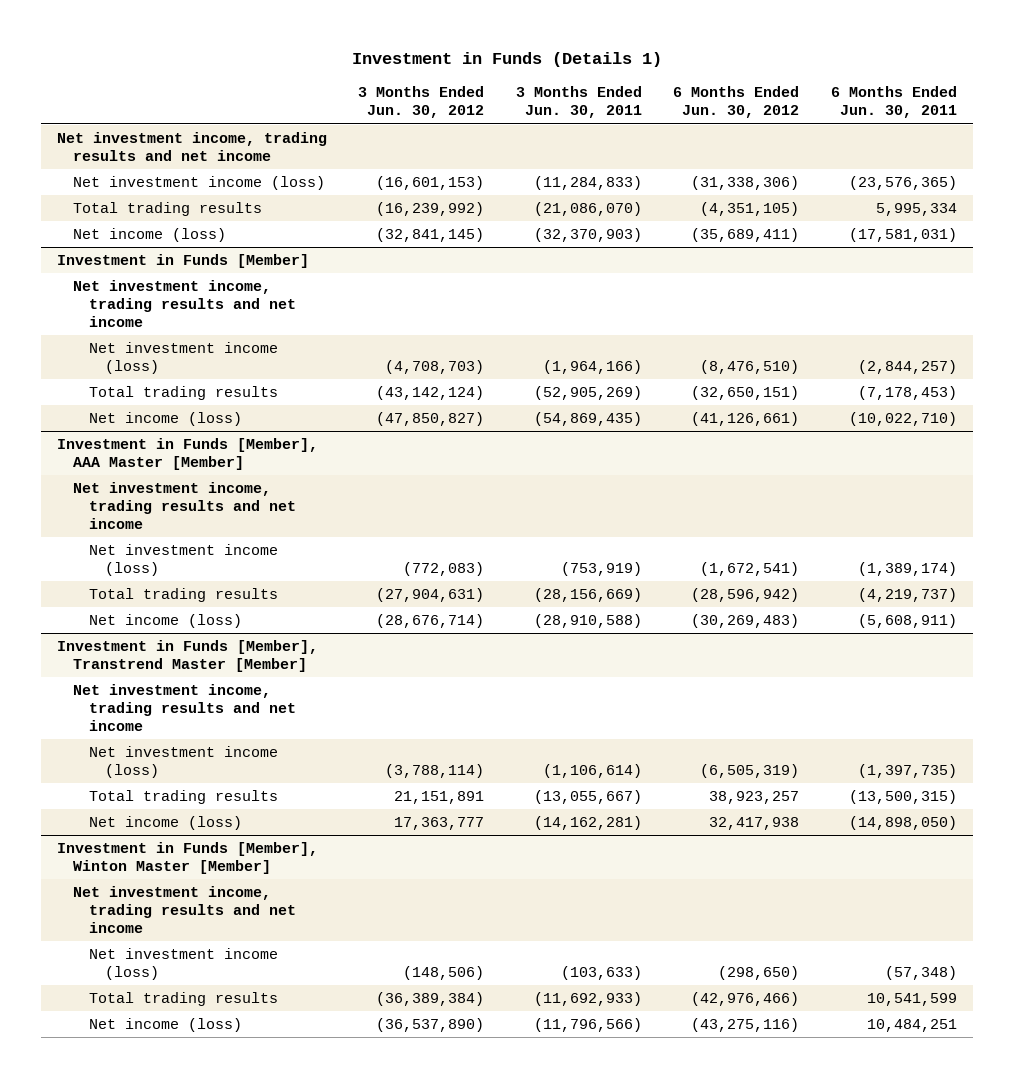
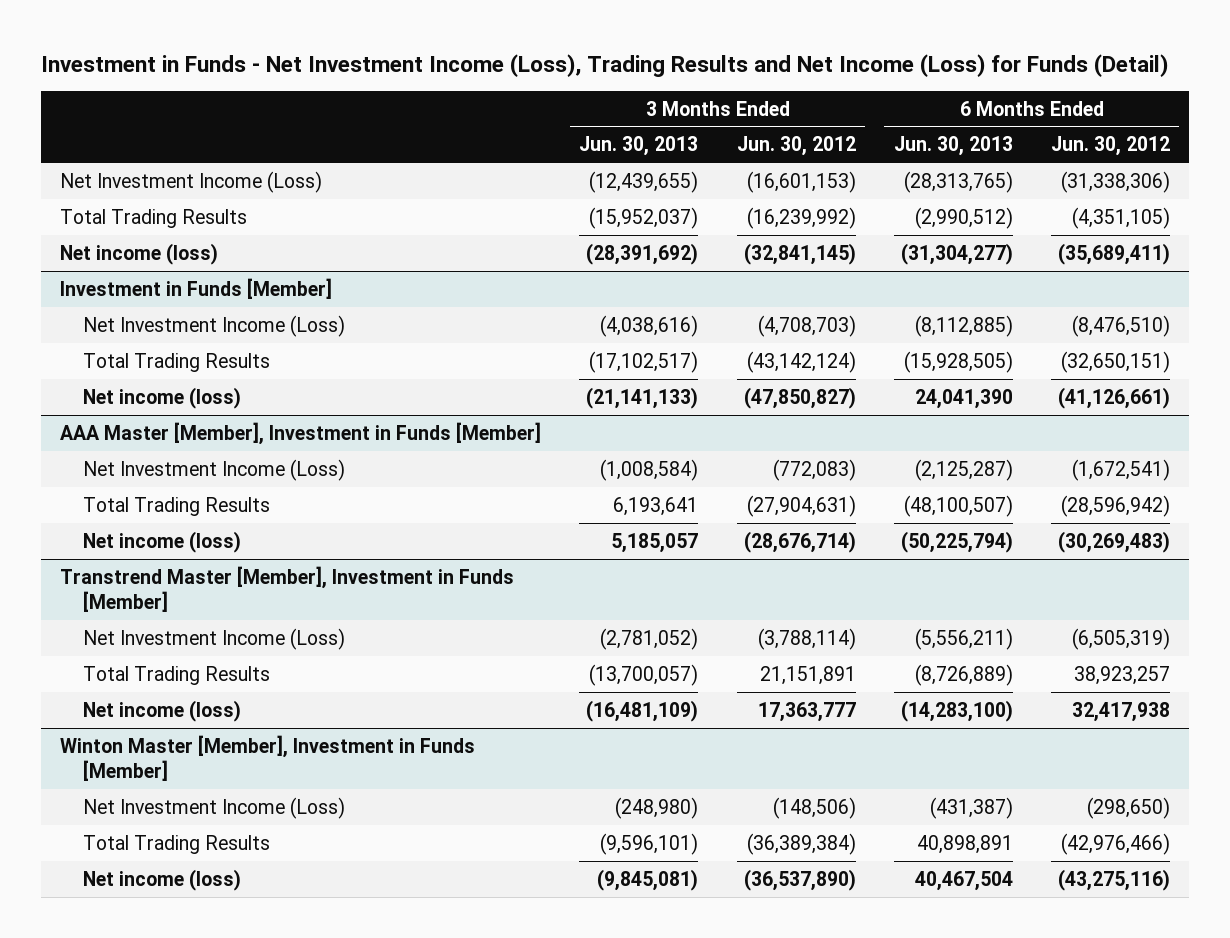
- Investment in Funds (Details 1)
+ Investment in Funds - Net Investment Income (Loss), Trading Results and Net Income (Loss) for Funds (Detail)
- | 3 Months Ended Jun. 30, 2012 | 3 Months Ended Jun. 30, 2011 | 6 Months Ended Jun. 30, 2012 | 6 Months Ended Jun. 30, 2011
+ | 3 Months Ended Jun. 30, 2013 | 3 Months Ended Jun. 30, 2012 | 6 Months Ended Jun. 30, 2013 | 6 Months Ended Jun. 30, 2012
- Net investment income, trading results and net income
- Net investment income (loss) | (16,601,153) | (11,284,833) | (31,338,306) | (23,576,365)
- Total trading results | (16,239,992) | (21,086,070) | (4,351,105) | 5,995,334
+ Net Investment Income (Loss) | (12,439,655) | (16,601,153) | (28,313,765) | (31,338,306)
+ Total Trading Results | (15,952,037) | (16,239,992) | (2,990,512) | (4,351,105)
@ Investment in Funds [Member]
- Net investment income, trading results and net income
- Net investment income (loss) | (4,708,703) | (1,964,166) | (8,476,510) | (2,844,257)
- Total trading results | (43,142,124) | (52,905,269) | (32,650,151) | (7,178,453)
+ Net Investment Income (Loss) | (4,038,616) | (4,708,703) | (8,112,885) | (8,476,510)
+ Total Trading Results | (17,102,517) | (43,142,124) | (15,928,505) | (32,650,151)
- Investment in Funds [Member], AAA Master [Member]
- Net investment income, trading results and net income
- Net investment income (loss) | (772,083) | (753,919) | (1,672,541) | (1,389,174)
- Total trading results | (27,904,631) | (28,156,669) | (28,596,942) | (4,219,737)
+ AAA Master [Member], Investment in Funds [Member]
+ Net Investment Income (Loss) | (1,008,584) | (772,083) | (2,125,287) | (1,672,541)
+ Total Trading Results | 6,193,641 | (27,904,631) | (48,100,507) | (28,596,942)
- Investment in Funds [Member], Transtrend Master [Member]
- Net investment income, trading results and net income
- Net investment income (loss) | (3,788,114) | (1,106,614) | (6,505,319) | (1,397,735)
- Total trading results | 21,151,891 | (13,055,667) | 38,923,257 | (13,500,315)
+ Transtrend Master [Member], Investment in Funds [Member]
+ Net Investment Income (Loss) | (2,781,052) | (3,788,114) | (5,556,211) | (6,505,319)
+ Total Trading Results | (13,700,057) | 21,151,891 | (8,726,889) | 38,923,257
- Investment in Funds [Member], Winton Master [Member]
- Net investment income, trading results and net income
- Net investment income (loss) | (148,506) | (103,633) | (298,650) | (57,348)
- Total trading results | (36,389,384) | (11,692,933) | (42,976,466) | 10,541,599
+ Winton Master [Member], Investment in Funds [Member]
+ Net Investment Income (Loss) | (248,980) | (148,506) | (431,387) | (298,650)
+ Total Trading Results | (9,596,101) | (36,389,384) | 40,898,891 | (42,976,466)

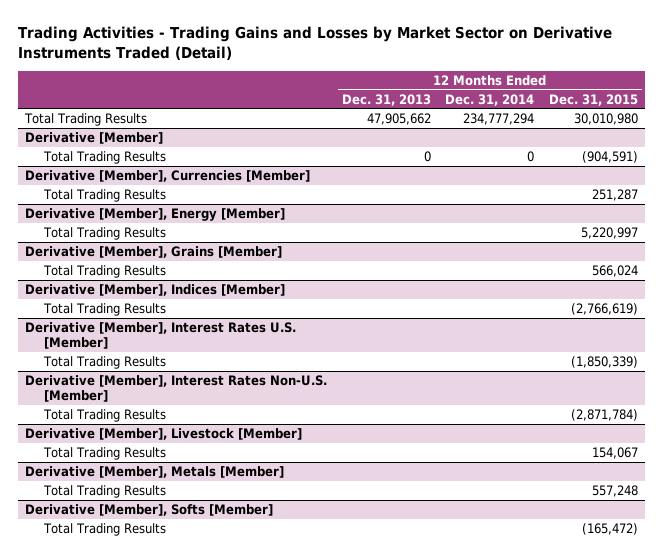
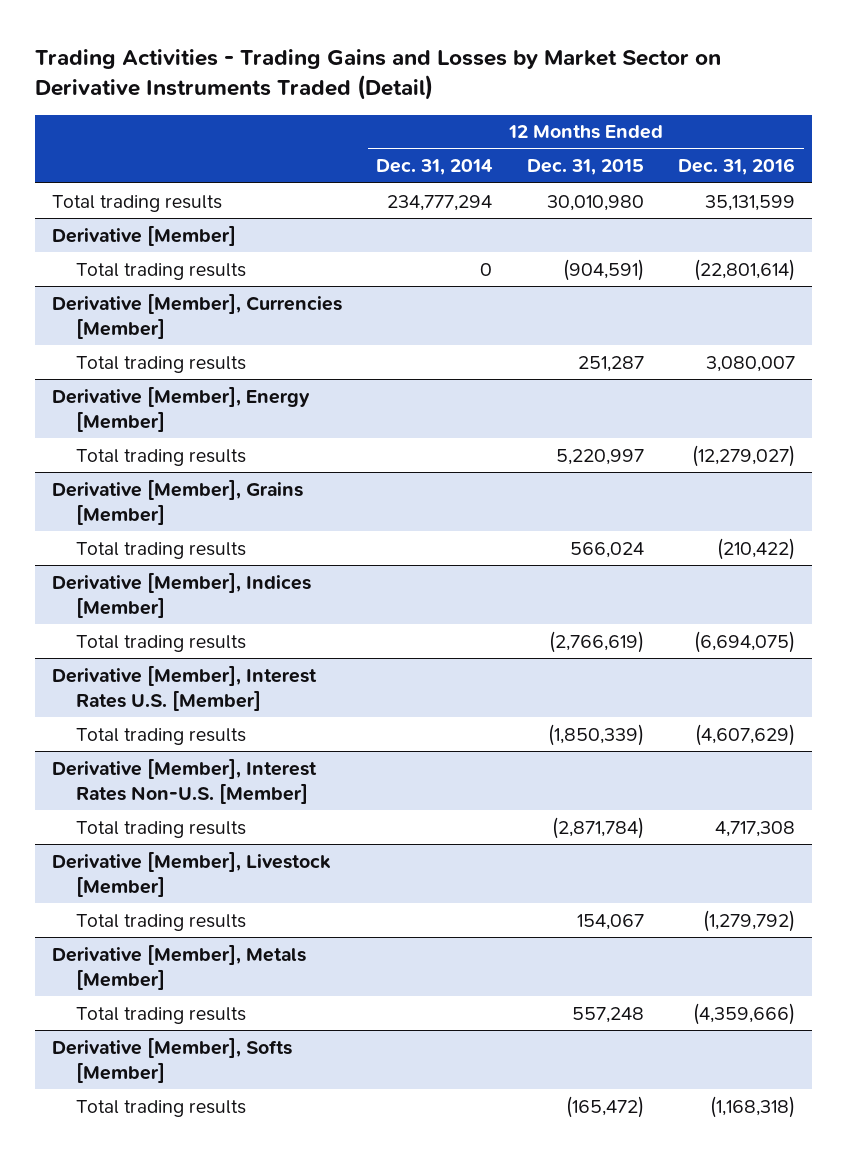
- | 12 Months Ended Dec. 31, 2013 | 12 Months Ended Dec. 31, 2014 | 12 Months Ended Dec. 31, 2015
+ | 12 Months Ended Dec. 31, 2014 | 12 Months Ended Dec. 31, 2015 | 12 Months Ended Dec. 31, 2016
- Total Trading Results | 47,905,662 | 234,777,294 | 30,010,980
+ Total trading results | 234,777,294 | 30,010,980 | 35,131,599
@ Derivative [Member]
- Total Trading Results | 0 | 0 | (904,591)
+ Total trading results | 0 | (904,591) | (22,801,614)
@ Derivative [Member], Currencies [Member]
- Total Trading Results | | | 251,287
+ Total trading results | | 251,287 | 3,080,007
@ Derivative [Member], Energy [Member]
- Total Trading Results | | | 5,220,997
+ Total trading results | | 5,220,997 | (12,279,027)
@ Derivative [Member], Grains [Member]
- Total Trading Results | | | 566,024
+ Total trading results | | 566,024 | (210,422)
@ Derivative [Member], Indices [Member]
- Total Trading Results | | | (2,766,619)
+ Total trading results | | (2,766,619) | (6,694,075)
@ Derivative [Member], Interest Rates U.S. [Member]
- Total Trading Results | | | (1,850,339)
+ Total trading results | | (1,850,339) | (4,607,629)
@ Derivative [Member], Interest Rates Non-U.S. [Member]
- Total Trading Results | | | (2,871,784)
+ Total trading results | | (2,871,784) | 4,717,308
@ Derivative [Member], Livestock [Member]
- Total Trading Results | | | 154,067
+ Total trading results | | 154,067 | (1,279,792)
@ Derivative [Member], Metals [Member]
- Total Trading Results | | | 557,248
+ Total trading results | | 557,248 | (4,359,666)
@ Derivative [Member], Softs [Member]
- Total Trading Results | | | (165,472)
+ Total trading results | | (165,472) | (1,168,318)

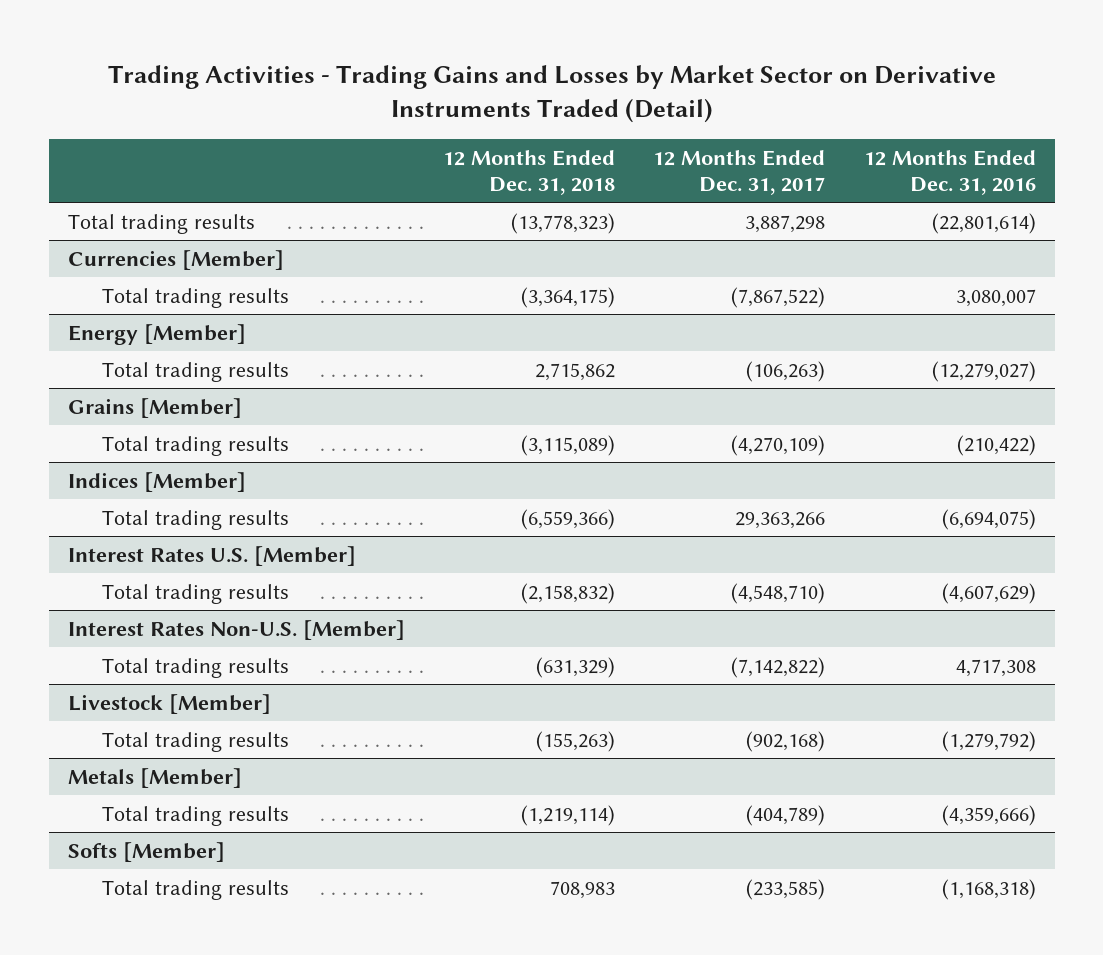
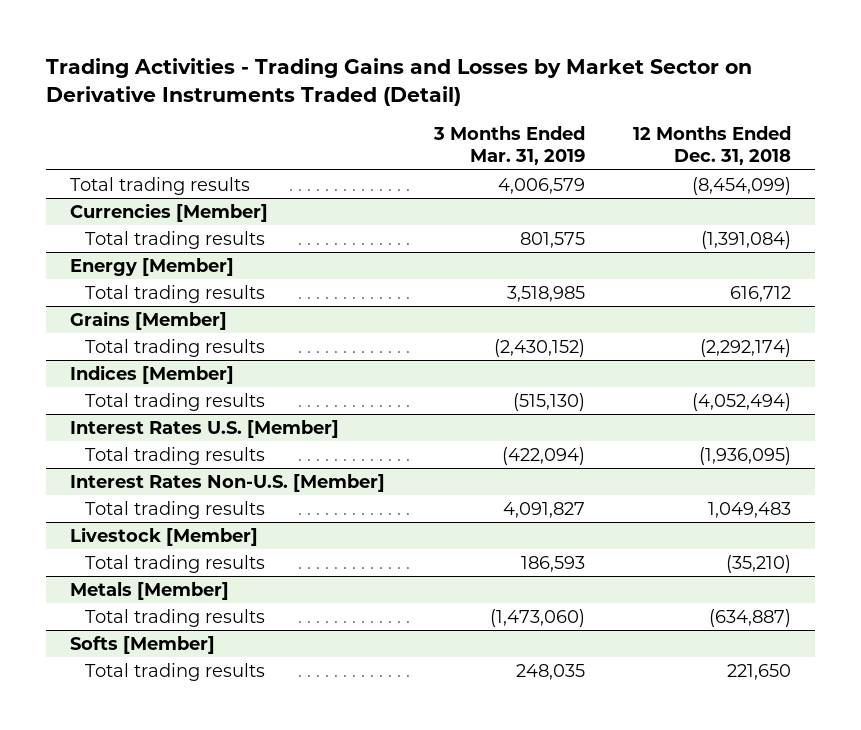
- | 12 Months Ended Dec. 31, 2018 | 12 Months Ended Dec. 31, 2017 | 12 Months Ended Dec. 31, 2016
+ | 3 Months Ended Mar. 31, 2019 | 12 Months Ended Dec. 31, 2018
- Total trading results | (13,778,323) | 3,887,298 | (22,801,614)
+ Total trading results | 4,006,579 | (8,454,099)
@ Currencies [Member]
- Total trading results | (3,364,175) | (7,867,522) | 3,080,007
+ Total trading results | 801,575 | (1,391,084)
@ Energy [Member]
- Total trading results | 2,715,862 | (106,263) | (12,279,027)
+ Total trading results | 3,518,985 | 616,712
@ Grains [Member]
- Total trading results | (3,115,089) | (4,270,109) | (210,422)
+ Total trading results | (2,430,152) | (2,292,174)
@ Indices [Member]
- Total trading results | (6,559,366) | 29,363,266 | (6,694,075)
+ Total trading results | (515,130) | (4,052,494)
@ Interest Rates U.S. [Member]
- Total trading results | (2,158,832) | (4,548,710) | (4,607,629)
+ Total trading results | (422,094) | (1,936,095)
@ Interest Rates Non-U.S. [Member]
- Total trading results | (631,329) | (7,142,822) | 4,717,308
+ Total trading results | 4,091,827 | 1,049,483
@ Livestock [Member]
- Total trading results | (155,263) | (902,168) | (1,279,792)
+ Total trading results | 186,593 | (35,210)
@ Metals [Member]
- Total trading results | (1,219,114) | (404,789) | (4,359,666)
+ Total trading results | (1,473,060) | (634,887)
@ Softs [Member]
- Total trading results | 708,983 | (233,585) | (1,168,318)
+ Total trading results | 248,035 | 221,650

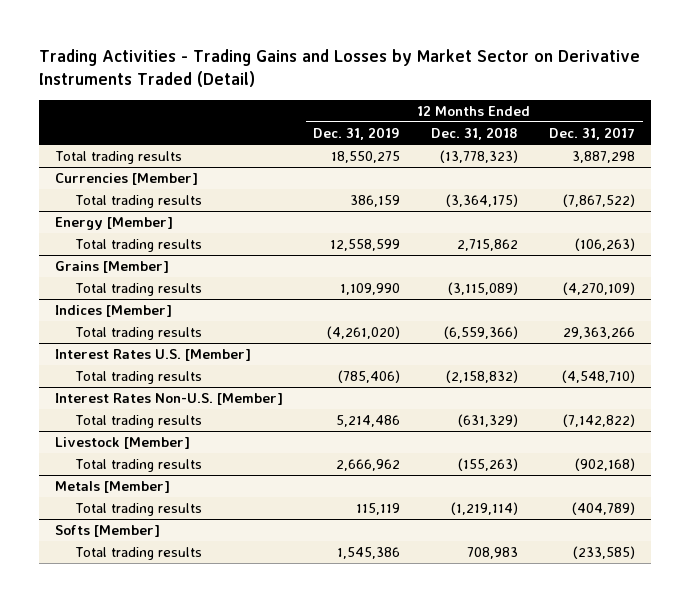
- | 3 Months Ended Mar. 31, 2019 | 12 Months Ended Dec. 31, 2018
+ | 12 Months Ended Dec. 31, 2019 | 12 Months Ended Dec. 31, 2018 | 12 Months Ended Dec. 31, 2017
- Total trading results | 4,006,579 | (8,454,099)
+ Total trading results | 18,550,275 | (13,778,323) | 3,887,298
@ Currencies [Member]
- Total trading results | 801,575 | (1,391,084)
+ Total trading results | 386,159 | (3,364,175) | (7,867,522)
@ Energy [Member]
- Total trading results | 3,518,985 | 616,712
+ Total trading results | 12,558,599 | 2,715,862 | (106,263)
@ Grains [Member]
- Total trading results | (2,430,152) | (2,292,174)
+ Total trading results | 1,109,990 | (3,115,089) | (4,270,109)
@ Indices [Member]
- Total trading results | (515,130) | (4,052,494)
+ Total trading results | (4,261,020) | (6,559,366) | 29,363,266
@ Interest Rates U.S. [Member]
- Total trading results | (422,094) | (1,936,095)
+ Total trading results | (785,406) | (2,158,832) | (4,548,710)
@ Interest Rates Non-U.S. [Member]
- Total trading results | 4,091,827 | 1,049,483
+ Total trading results | 5,214,486 | (631,329) | (7,142,822)
@ Livestock [Member]
- Total trading results | 186,593 | (35,210)
+ Total trading results | 2,666,962 | (155,263) | (902,168)
@ Metals [Member]
- Total trading results | (1,473,060) | (634,887)
+ Total trading results | 115,119 | (1,219,114) | (404,789)
@ Softs [Member]
- Total trading results | 248,035 | 221,650
+ Total trading results | 1,545,386 | 708,983 | (233,585)

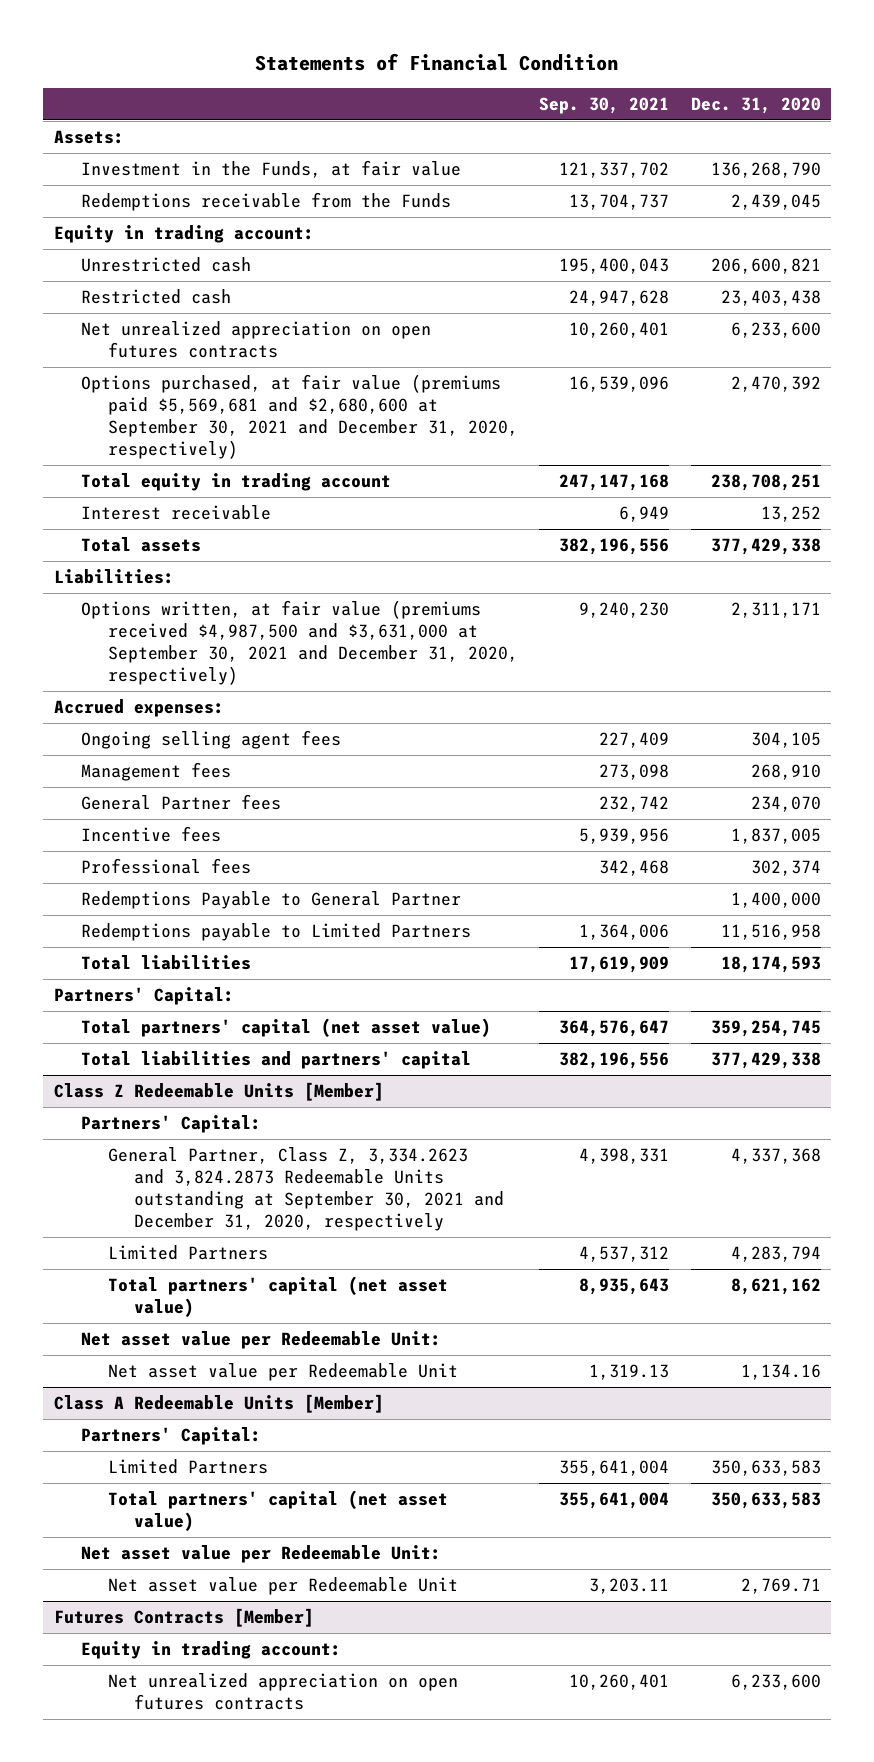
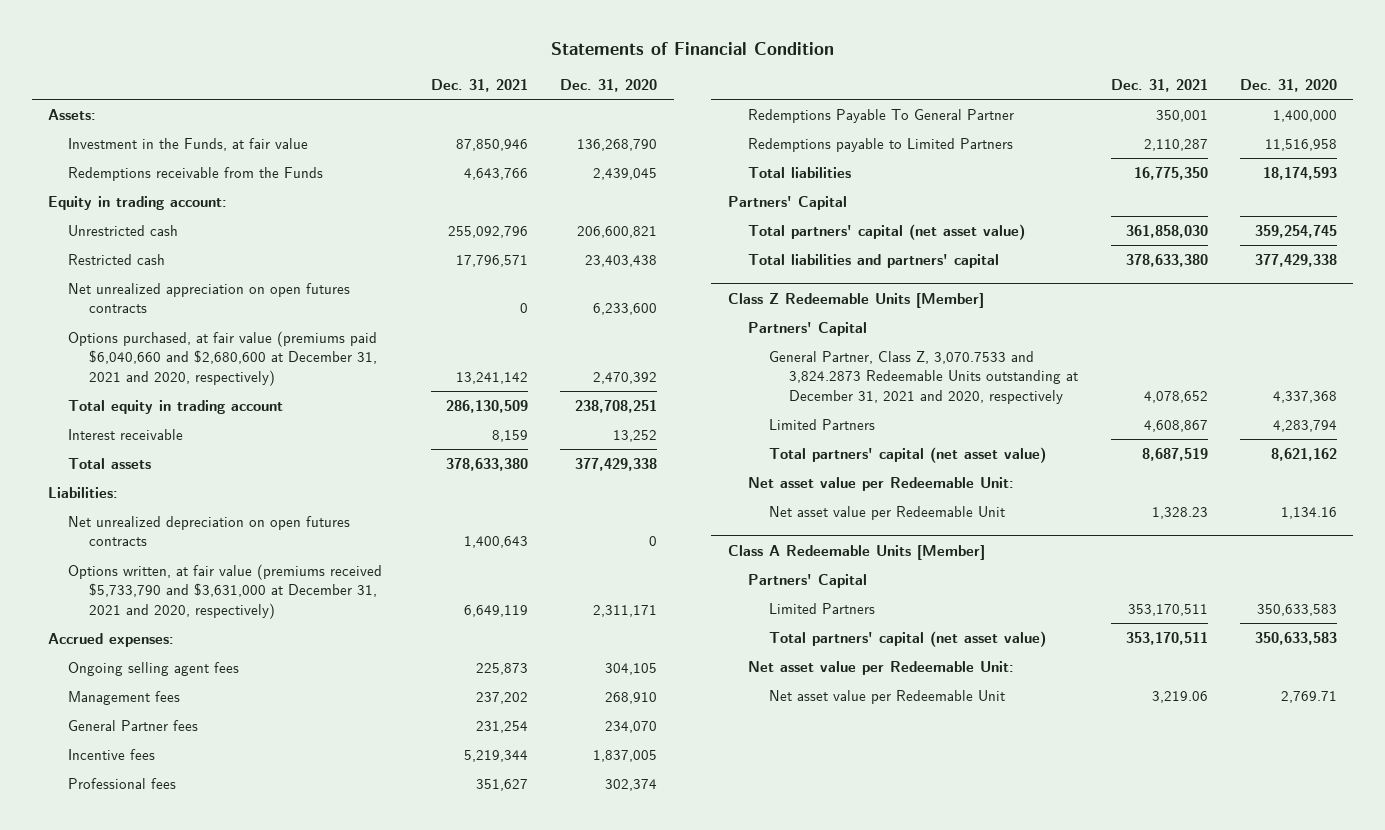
- | Sep. 30, 2021 | Dec. 31, 2020
+ | Dec. 31, 2021 | Dec. 31, 2020
- Options purchased, at fair value (premiums paid $5,569,681 and $2,680,600 at September 30, 2021 and December 31, 2020, respectively) | 16,539,096 | 2,470,392
+ Options purchased, at fair value (premiums paid $6,040,660 and $2,680,600 at December 31, 2021 and 2020, respectively) | 13,241,142 | 2,470,392
- Options written, at fair value (premiums received $4,987,500 and $3,631,000 at September 30, 2021 and December 31, 2020, respectively) | 9,240,230 | 2,311,171
+ Net unrealized depreciation on open futures contracts | 1,400,643 | 0
+ Options written, at fair value (premiums received $5,733,790 and $3,631,000 at December 31, 2021 and 2020, respectively) | 6,649,119 | 2,311,171
- Redemptions Payable to General Partner | | 1,400,000
+ Redemptions Payable To General Partner | 350,001 | 1,400,000
- Partners' Capital:
+ Partners' Capital
@ Class Z Redeemable Units [Member]
- Partners' Capital:
- General Partner, Class Z, 3,334.2623 and 3,824.2873 Redeemable Units outstanding at September 30, 2021 and December 31, 2020, respectively | 4,398,331 | 4,337,368
+ Partners' Capital
+ General Partner, Class Z, 3,070.7533 and 3,824.2873 Redeemable Units outstanding at December 31, 2021 and 2020, respectively | 4,078,652 | 4,337,368
@ Class A Redeemable Units [Member]
- Partners' Capital:
+ Partners' Capital
- Futures Contracts [Member]
- Equity in trading account:
- Net unrealized appreciation on open futures contracts | 10,260,401 | 6,233,600

